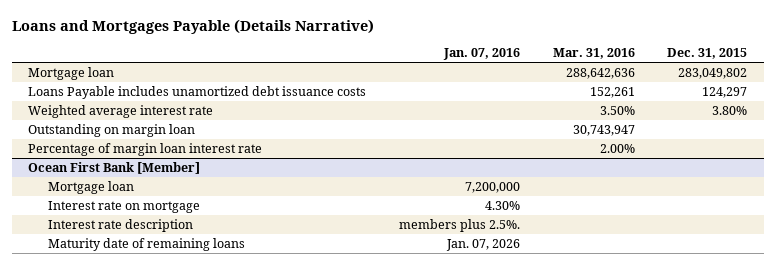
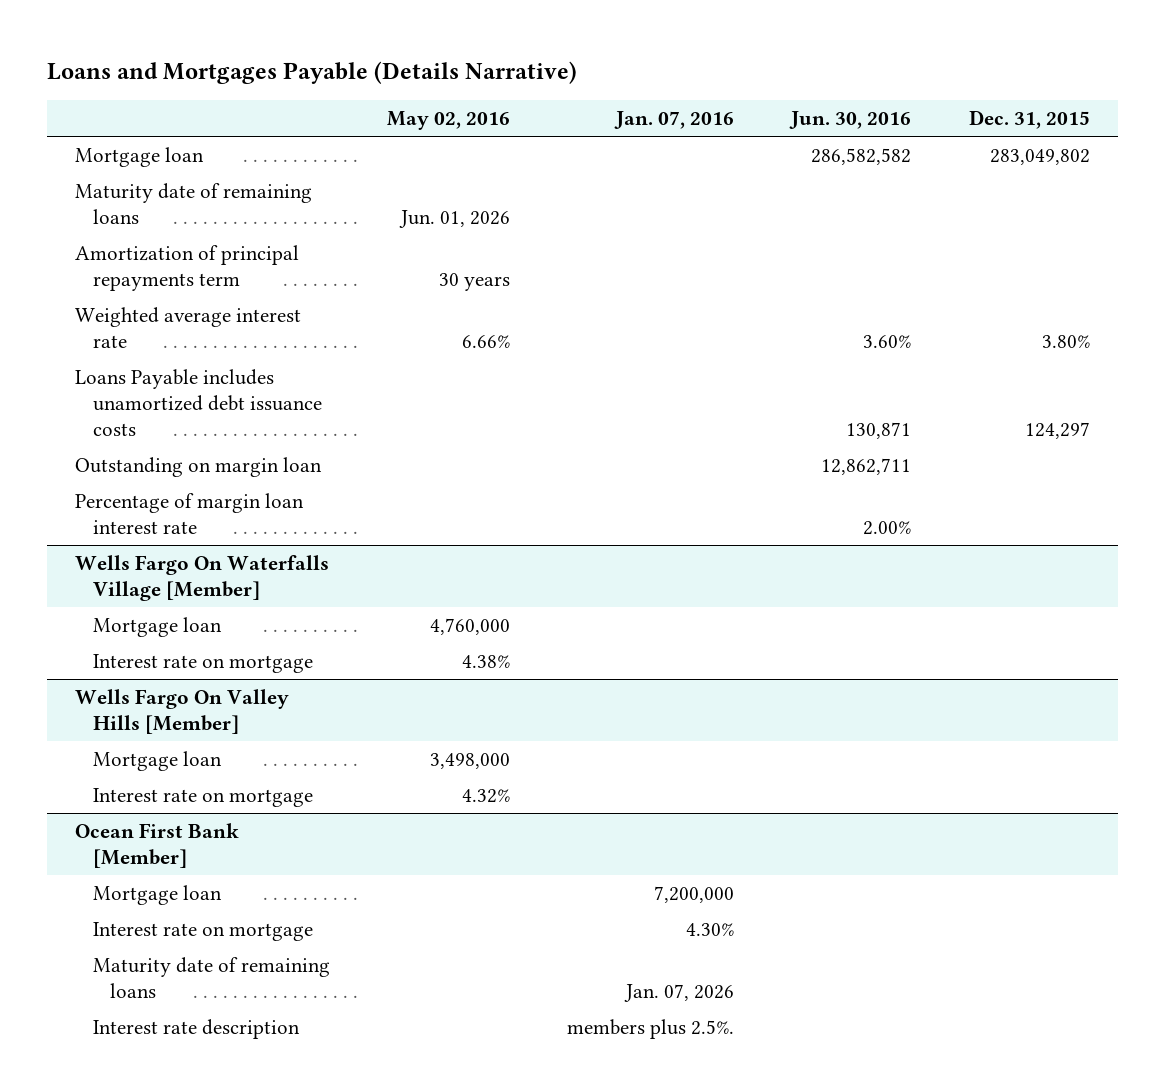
- | Jan. 07, 2016 | Mar. 31, 2016 | Dec. 31, 2015
+ | May 02, 2016 | Jan. 07, 2016 | Jun. 30, 2016 | Dec. 31, 2015
+ Maturity date of remaining loans | Jun. 01, 2026 | | |
+ Amortization of principal repayments term | 30 years | | |
moved down: Loans Payable includes unamortized debt issuance costs | | | 130,871 | 124,297
+ Wells Fargo On Waterfalls Village [Member]
+ Mortgage loan | 4,760,000 | | |
+ Interest rate on mortgage | 4.38% | | |
+ Wells Fargo On Valley Hills [Member]
+ Mortgage loan | 3,498,000 | | |
+ Interest rate on mortgage | 4.32% | | |
@ Ocean First Bank [Member]
moved down: Interest rate description | | members plus 2.5%. | |

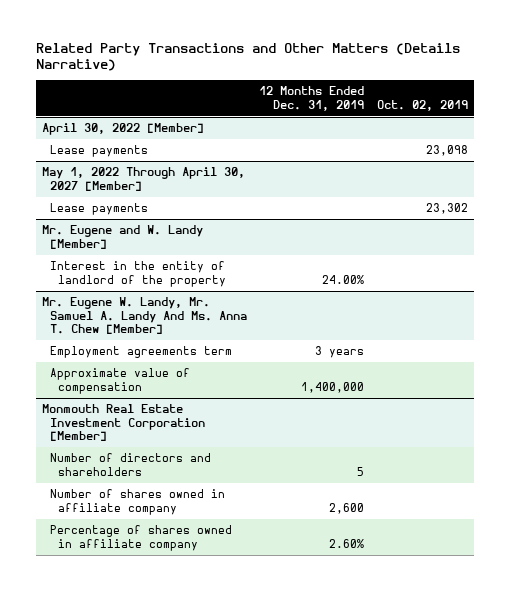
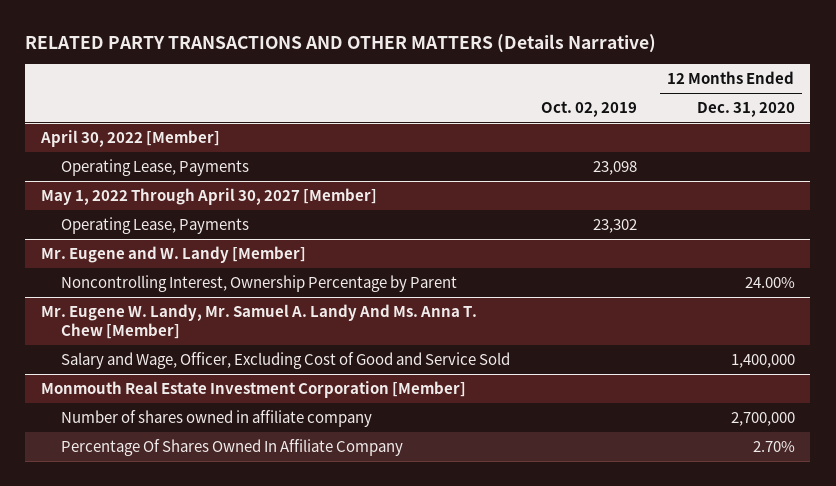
- Related Party Transactions and Other Matters (Details Narrative)
+ RELATED PARTY TRANSACTIONS AND OTHER MATTERS (Details Narrative)
- | 12 Months Ended Dec. 31, 2019 | Oct. 02, 2019
+ | Oct. 02, 2019 | 12 Months Ended Dec. 31, 2020
@ April 30, 2022 [Member]
- Lease payments | | 23,098
+ Operating Lease, Payments | 23,098 |
@ May 1, 2022 Through April 30, 2027 [Member]
- Lease payments | | 23,302
+ Operating Lease, Payments | 23,302 |
@ Mr. Eugene and W. Landy [Member]
- Interest in the entity of landlord of the property | 24.00% |
+ Noncontrolling Interest, Ownership Percentage by Parent | | 24.00%
@ Mr. Eugene W. Landy, Mr. Samuel A. Landy And Ms. Anna T. Chew [Member]
- Employment agreements term | 3 years |
- Approximate value of compensation | 1,400,000 |
+ Salary and Wage, Officer, Excluding Cost of Good and Service Sold | | 1,400,000
@ Monmouth Real Estate Investment Corporation [Member]
- Number of directors and shareholders | 5 |
- Percentage of shares owned in affiliate company | 2.60% |
+ Percentage Of Shares Owned In Affiliate Company | | 2.70%

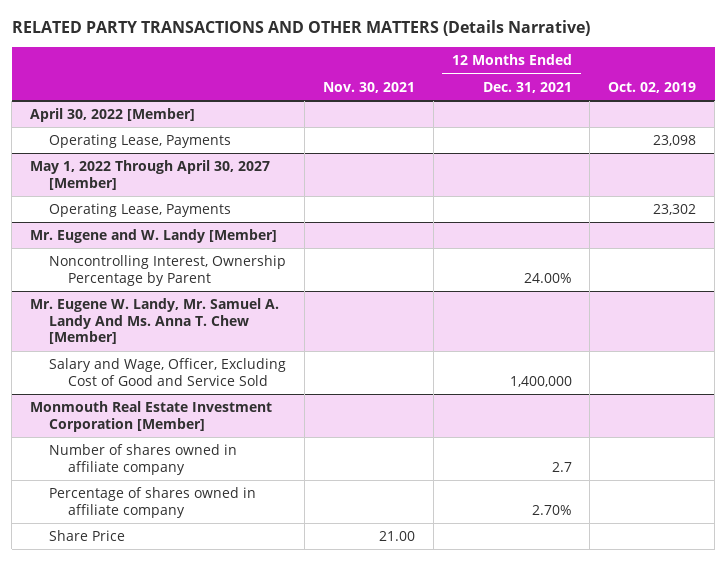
- | Oct. 02, 2019 | 12 Months Ended Dec. 31, 2020
+ | Nov. 30, 2021 | 12 Months Ended Dec. 31, 2021 | Oct. 02, 2019
@ Monmouth Real Estate Investment Corporation [Member]
- Percentage Of Shares Owned In Affiliate Company | | 2.70%
+ Percentage of shares owned in affiliate company | | 2.70% |
+ Share Price | 21.00 | |

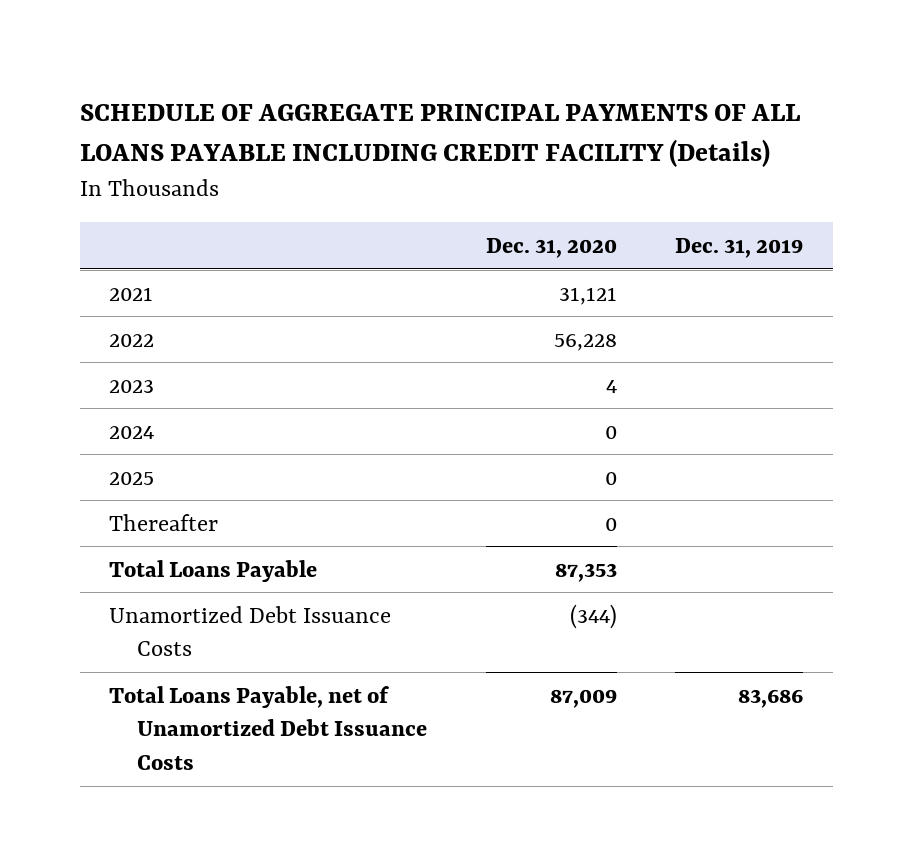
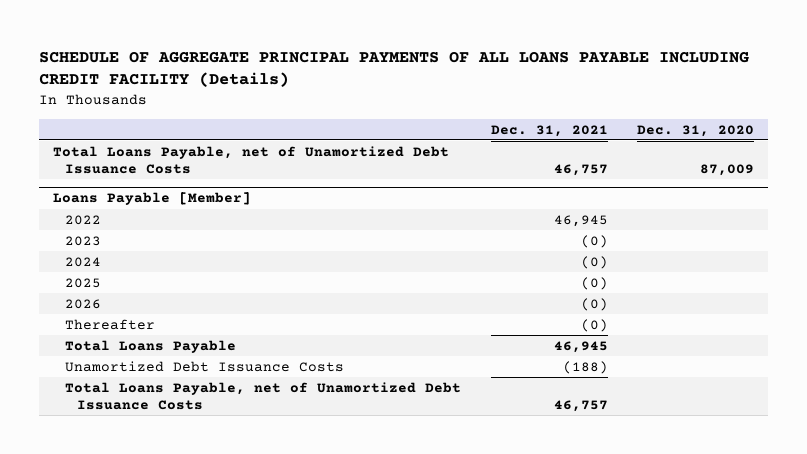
- | Dec. 31, 2020 | Dec. 31, 2019
+ | Dec. 31, 2021 | Dec. 31, 2020
- 2021 | 31,121 |
- 2022 | 56,228 |
- 2023 | 4 |
- 2024 | 0 |
- 2025 | 0 |
- Thereafter | 0 |
- Total Loans Payable | 87,353 |
- Unamortized Debt Issuance Costs | (344) |
+ Loans Payable [Member]
+ 2022 | 46,945 |
+ 2023 | (0) |
+ 2024 | (0) |
+ 2025 | (0) |
+ 2026 | (0) |
+ Thereafter | (0) |
+ Total Loans Payable | 46,945 |
+ Unamortized Debt Issuance Costs | (188) |
+ Total Loans Payable, net of Unamortized Debt Issuance Costs | 46,757 |

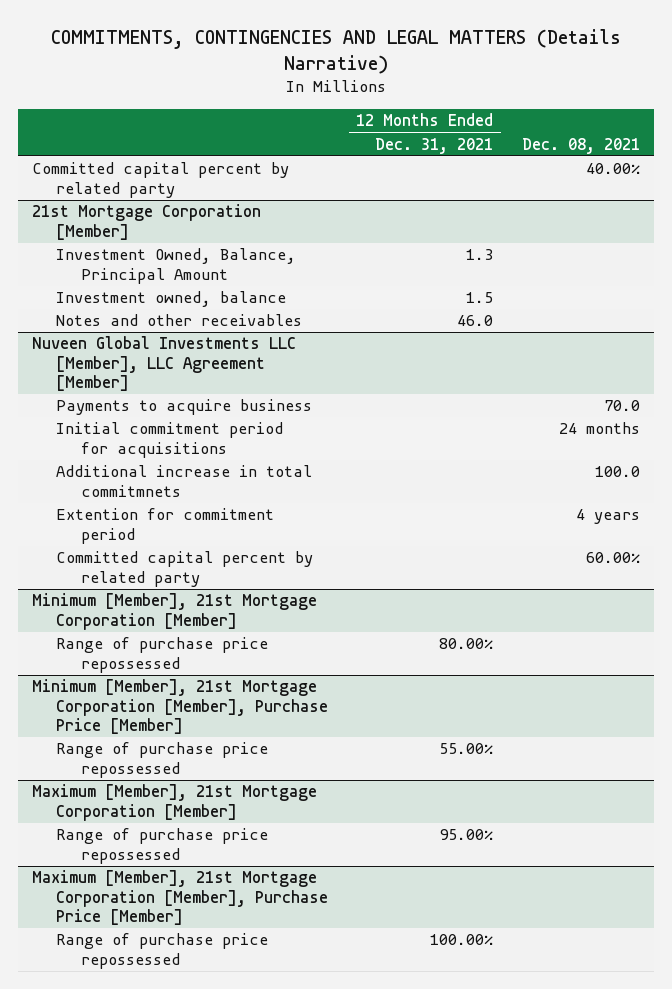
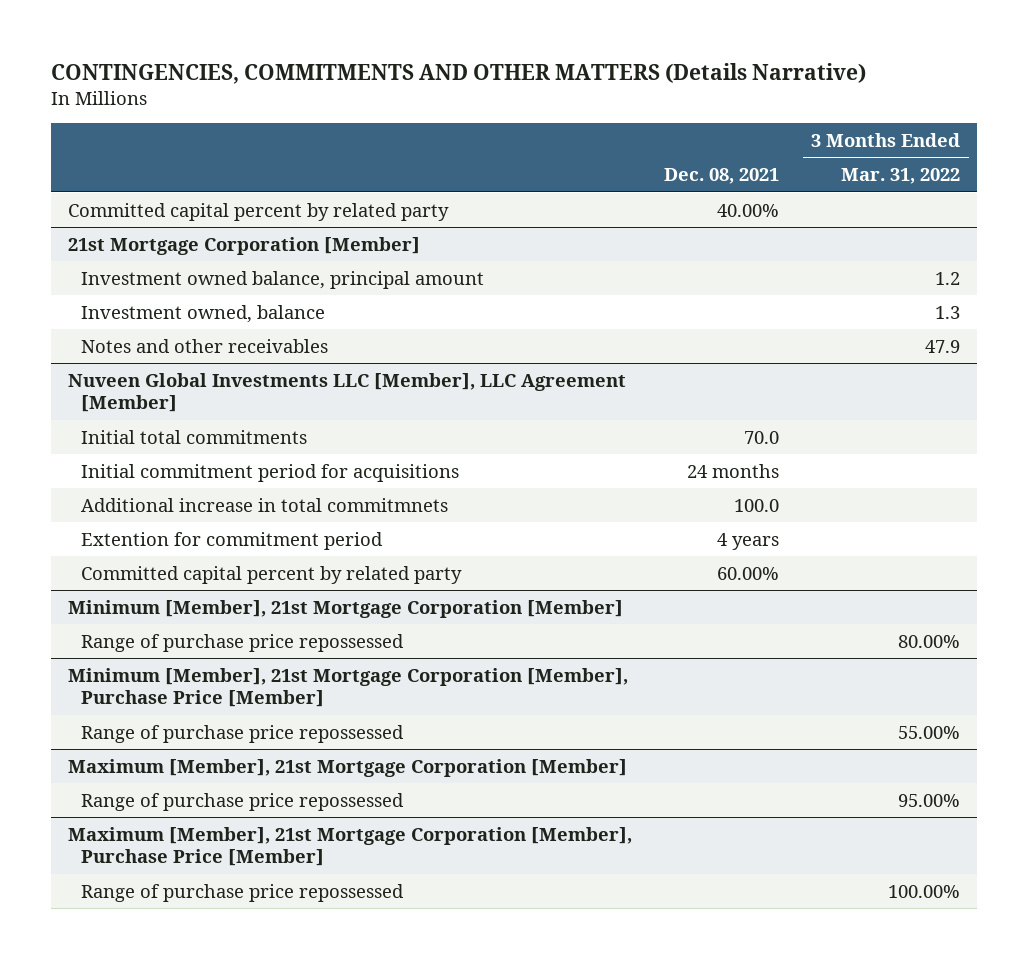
- COMMITMENTS, CONTINGENCIES AND LEGAL MATTERS (Details Narrative)
+ CONTINGENCIES, COMMITMENTS AND OTHER MATTERS (Details Narrative)
- | 12 Months Ended Dec. 31, 2021 | Dec. 08, 2021
+ | Dec. 08, 2021 | 3 Months Ended Mar. 31, 2022
@ 21st Mortgage Corporation [Member]
- Investment Owned, Balance, Principal Amount | 1.3 |
+ Investment owned balance, principal amount | | 1.2
@ Nuveen Global Investments LLC [Member], LLC Agreement [Member]
- Payments to acquire business | | 70.0
+ Initial total commitments | 70.0 |

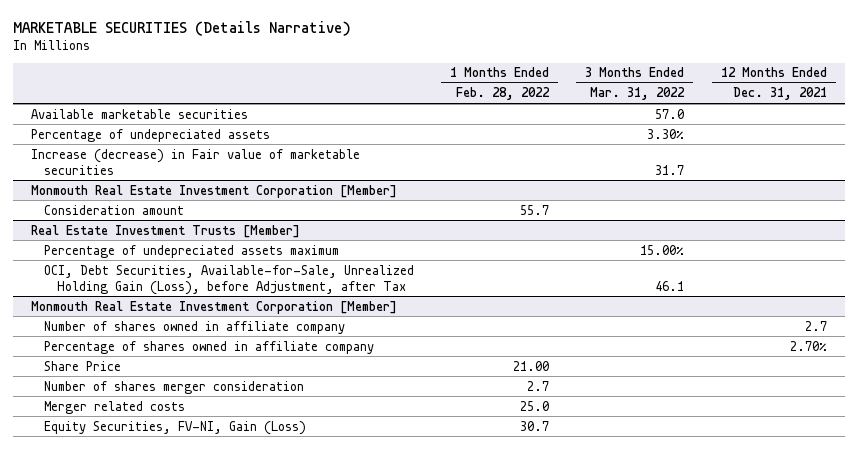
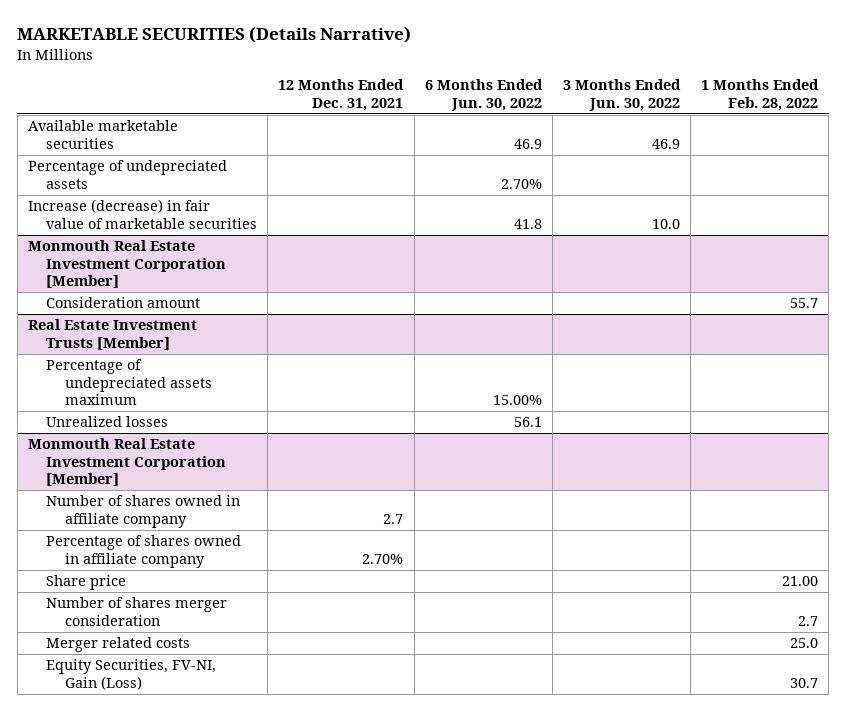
- | 1 Months Ended Feb. 28, 2022 | 3 Months Ended Mar. 31, 2022 | 12 Months Ended Dec. 31, 2021
+ | 12 Months Ended Dec. 31, 2021 | 6 Months Ended Jun. 30, 2022 | 3 Months Ended Jun. 30, 2022 | 1 Months Ended Feb. 28, 2022
- Increase (decrease) in Fair value of marketable securities | | 31.7 |
+ Increase (decrease) in fair value of marketable securities | | 41.8 | 10.0 |
@ Real Estate Investment Trusts [Member]
- OCI, Debt Securities, Available-for-Sale, Unrealized Holding Gain (Loss), before Adjustment, after Tax | | 46.1 |
+ Unrealized losses | | 56.1 | |
@ Monmouth Real Estate Investment Corporation [Member]
- Share Price | 21.00 | |
+ Share price | | | | 21.00

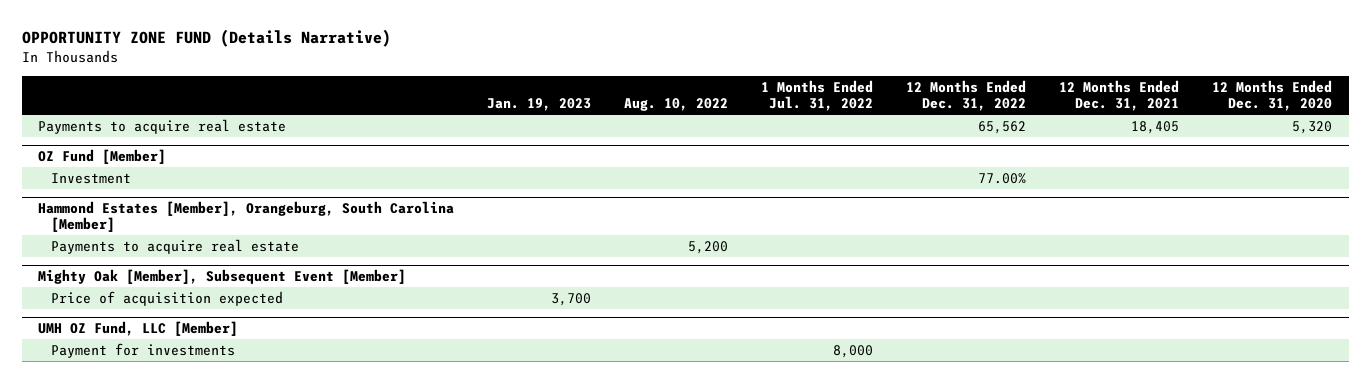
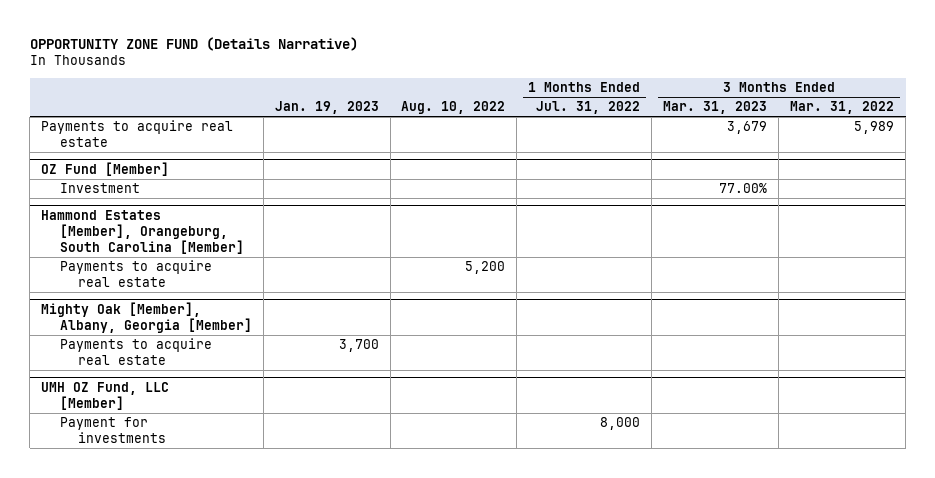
- | Jan. 19, 2023 | Aug. 10, 2022 | 1 Months Ended Jul. 31, 2022 | 12 Months Ended Dec. 31, 2022 | 12 Months Ended Dec. 31, 2021 | 12 Months Ended Dec. 31, 2020
+ | Jan. 19, 2023 | Aug. 10, 2022 | 1 Months Ended Jul. 31, 2022 | 3 Months Ended Mar. 31, 2023 | 3 Months Ended Mar. 31, 2022
- Mighty Oak [Member], Subsequent Event [Member]
- Price of acquisition expected | 3,700 | | | | |
+ Mighty Oak [Member], Albany, Georgia [Member]
+ Payments to acquire real estate | 3,700 | | | |

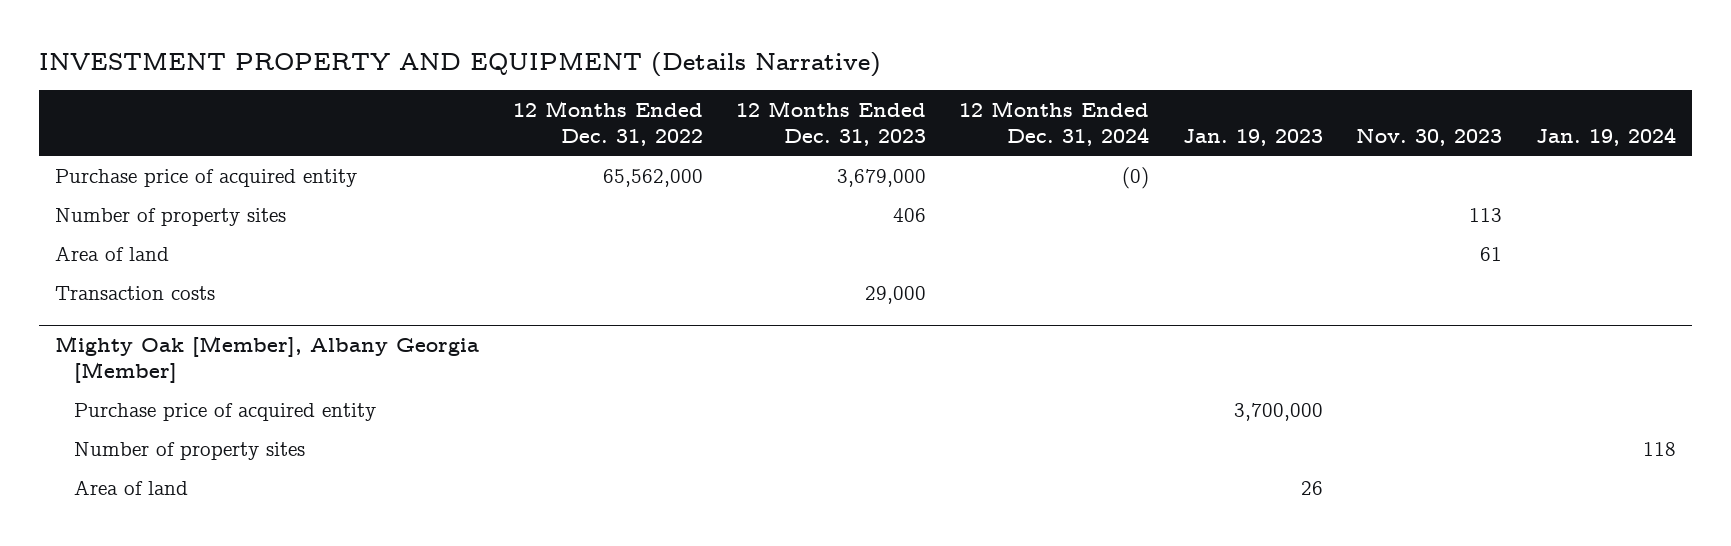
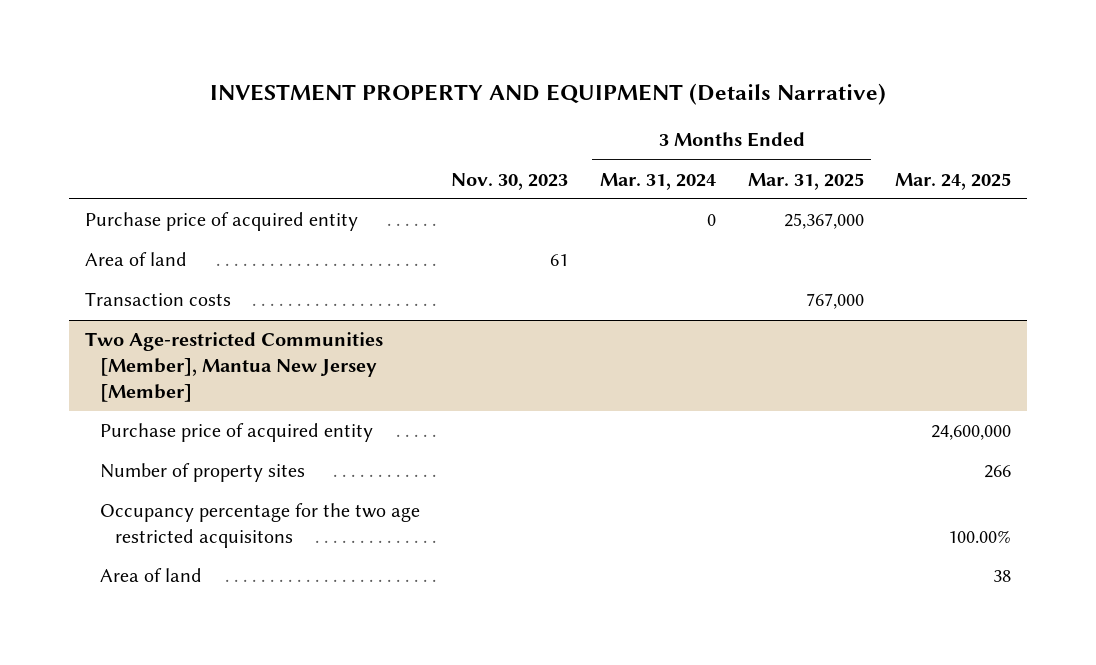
- | 12 Months Ended Dec. 31, 2022 | 12 Months Ended Dec. 31, 2023 | 12 Months Ended Dec. 31, 2024 | Jan. 19, 2023 | Nov. 30, 2023 | Jan. 19, 2024
+ | Nov. 30, 2023 | 3 Months Ended Mar. 31, 2024 | 3 Months Ended Mar. 31, 2025 | Mar. 24, 2025
- Number of property sites | | 406 | | | 113 |
- Mighty Oak [Member], Albany Georgia [Member]
- Purchase price of acquired entity | | | | 3,700,000 | |
- Number of property sites | | | | | | 118
- Area of land | | | | 26 | |
+ Two Age-restricted Communities [Member], Mantua New Jersey [Member]
+ Purchase price of acquired entity | | | | 24,600,000
+ Number of property sites | | | | 266
+ Occupancy percentage for the two age restricted acquisitons | | | | 100.00%
+ Area of land | | | | 38

